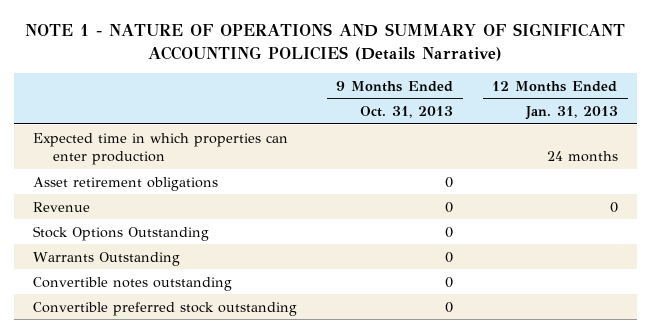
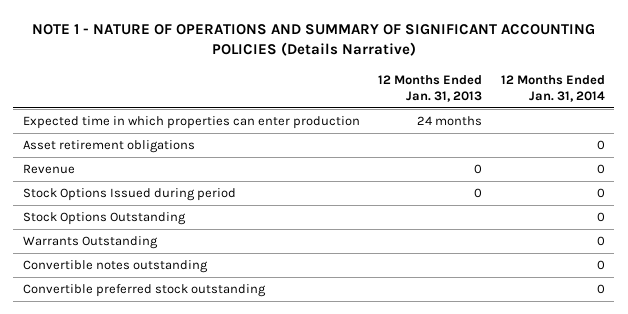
- | 9 Months Ended Oct. 31, 2013 | 12 Months Ended Jan. 31, 2013
+ | 12 Months Ended Jan. 31, 2013 | 12 Months Ended Jan. 31, 2014
+ Stock Options Issued during period | 0 | 0

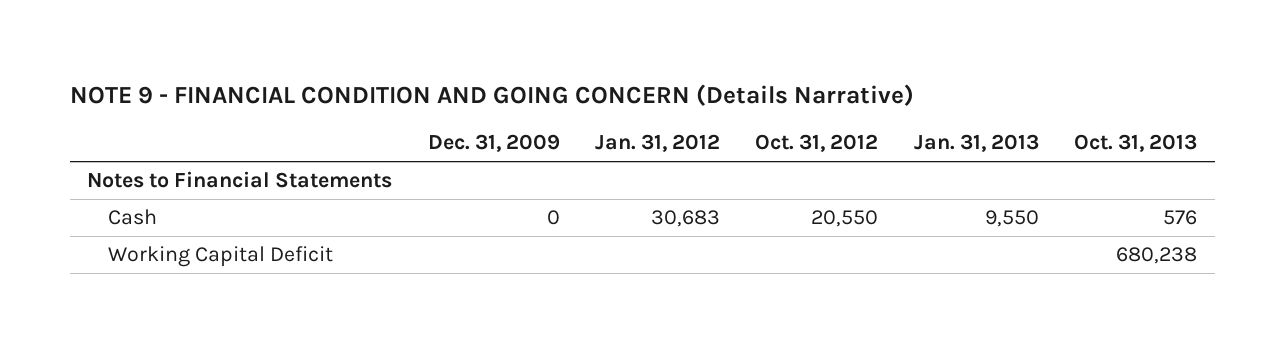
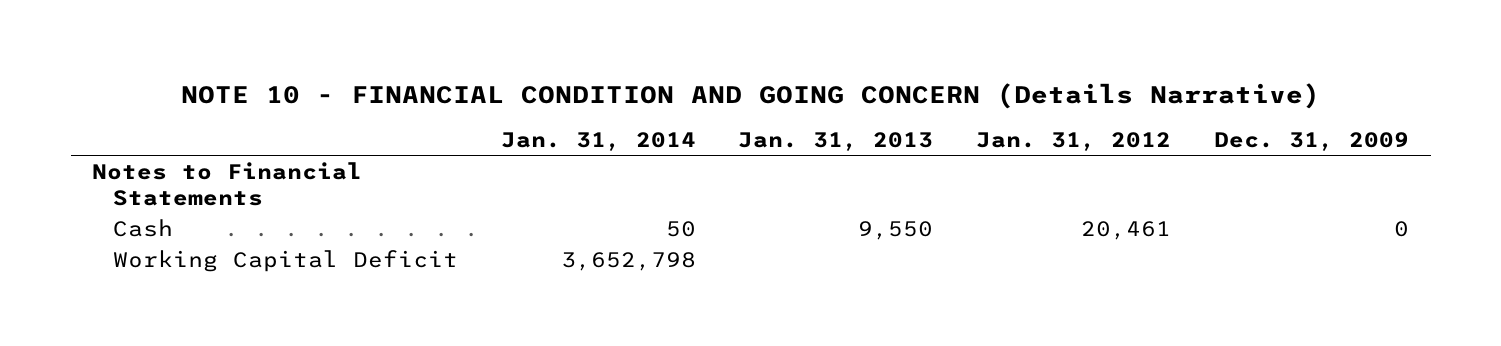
- NOTE 9 - FINANCIAL CONDITION AND GOING CONCERN (Details Narrative)
+ NOTE 10 - FINANCIAL CONDITION AND GOING CONCERN (Details Narrative)
- | Dec. 31, 2009 | Jan. 31, 2012 | Oct. 31, 2012 | Jan. 31, 2013 | Oct. 31, 2013
+ | Jan. 31, 2014 | Jan. 31, 2013 | Jan. 31, 2012 | Dec. 31, 2009
- Cash | 0 | 30,683 | 20,550 | 9,550 | 576
+ Cash | 50 | 9,550 | 20,461 | 0

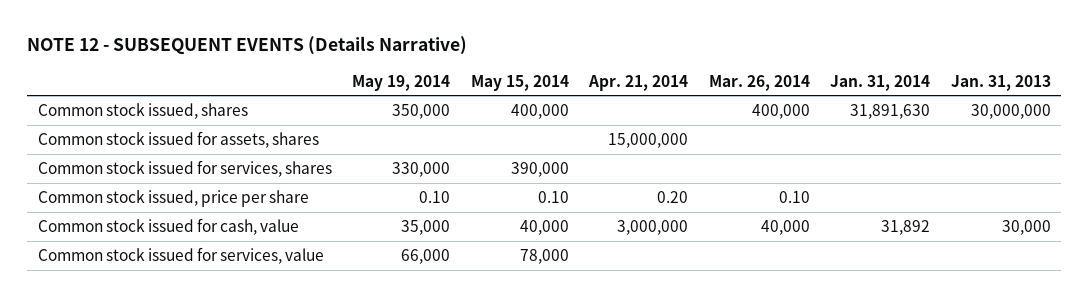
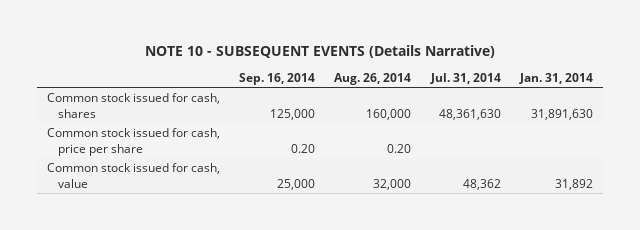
- NOTE 12 - SUBSEQUENT EVENTS (Details Narrative)
+ NOTE 10 - SUBSEQUENT EVENTS (Details Narrative)
- | May 19, 2014 | May 15, 2014 | Apr. 21, 2014 | Mar. 26, 2014 | Jan. 31, 2014 | Jan. 31, 2013
+ | Sep. 16, 2014 | Aug. 26, 2014 | Jul. 31, 2014 | Jan. 31, 2014
- Common stock issued, shares | 350,000 | 400,000 | | 400,000 | 31,891,630 | 30,000,000
- Common stock issued for assets, shares | | | 15,000,000 | | |
- Common stock issued for services, shares | 330,000 | 390,000 | | | |
- Common stock issued, price per share | 0.10 | 0.10 | 0.20 | 0.10 | |
+ Common stock issued for cash, shares | 125,000 | 160,000 | 48,361,630 | 31,891,630
+ Common stock issued for cash, price per share | 0.20 | 0.20 | |
- Common stock issued for services, value | 66,000 | 78,000 | | | |

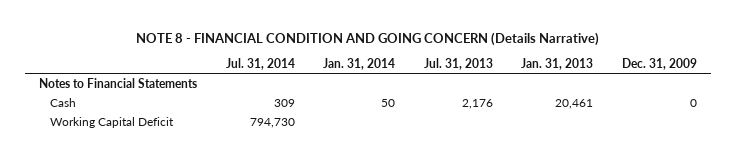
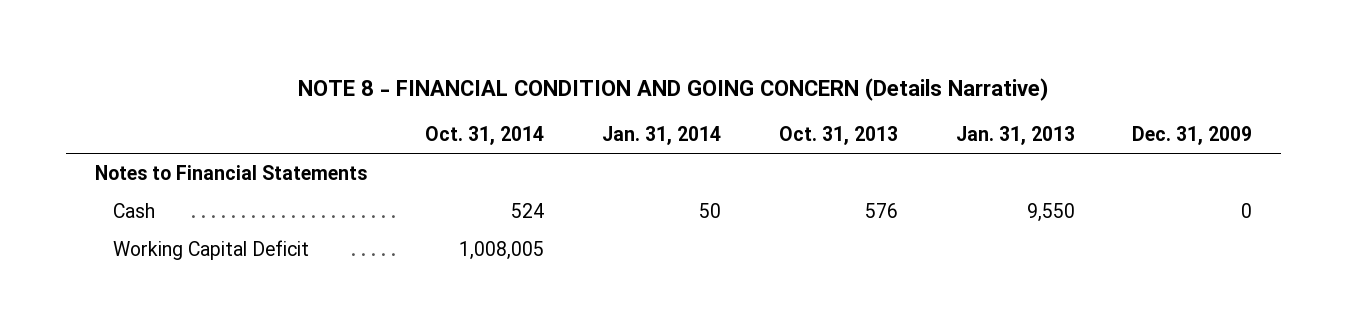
- | Jul. 31, 2014 | Jan. 31, 2014 | Jul. 31, 2013 | Jan. 31, 2013 | Dec. 31, 2009
+ | Oct. 31, 2014 | Jan. 31, 2014 | Oct. 31, 2013 | Jan. 31, 2013 | Dec. 31, 2009
- Cash | 309 | 50 | 2,176 | 20,461 | 0
+ Cash | 524 | 50 | 576 | 9,550 | 0

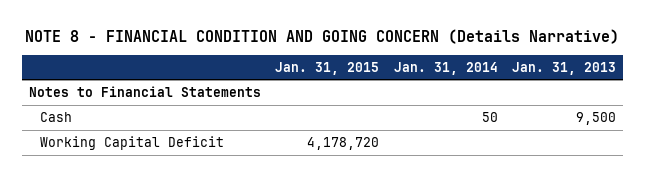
- | Oct. 31, 2014 | Jan. 31, 2014 | Oct. 31, 2013 | Jan. 31, 2013 | Dec. 31, 2009
+ | Jan. 31, 2015 | Jan. 31, 2014 | Jan. 31, 2013
- Cash | 524 | 50 | 576 | 9,550 | 0
+ Cash | | 50 | 9,500

